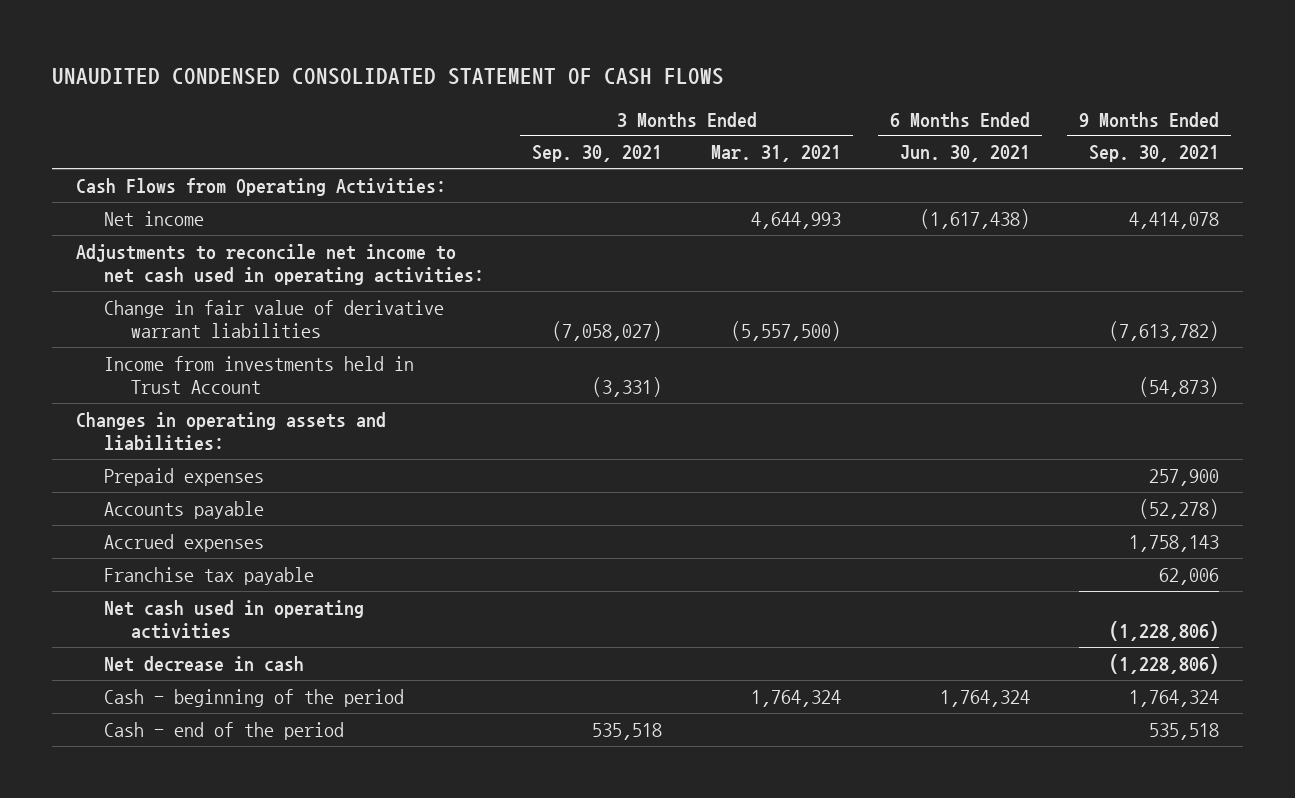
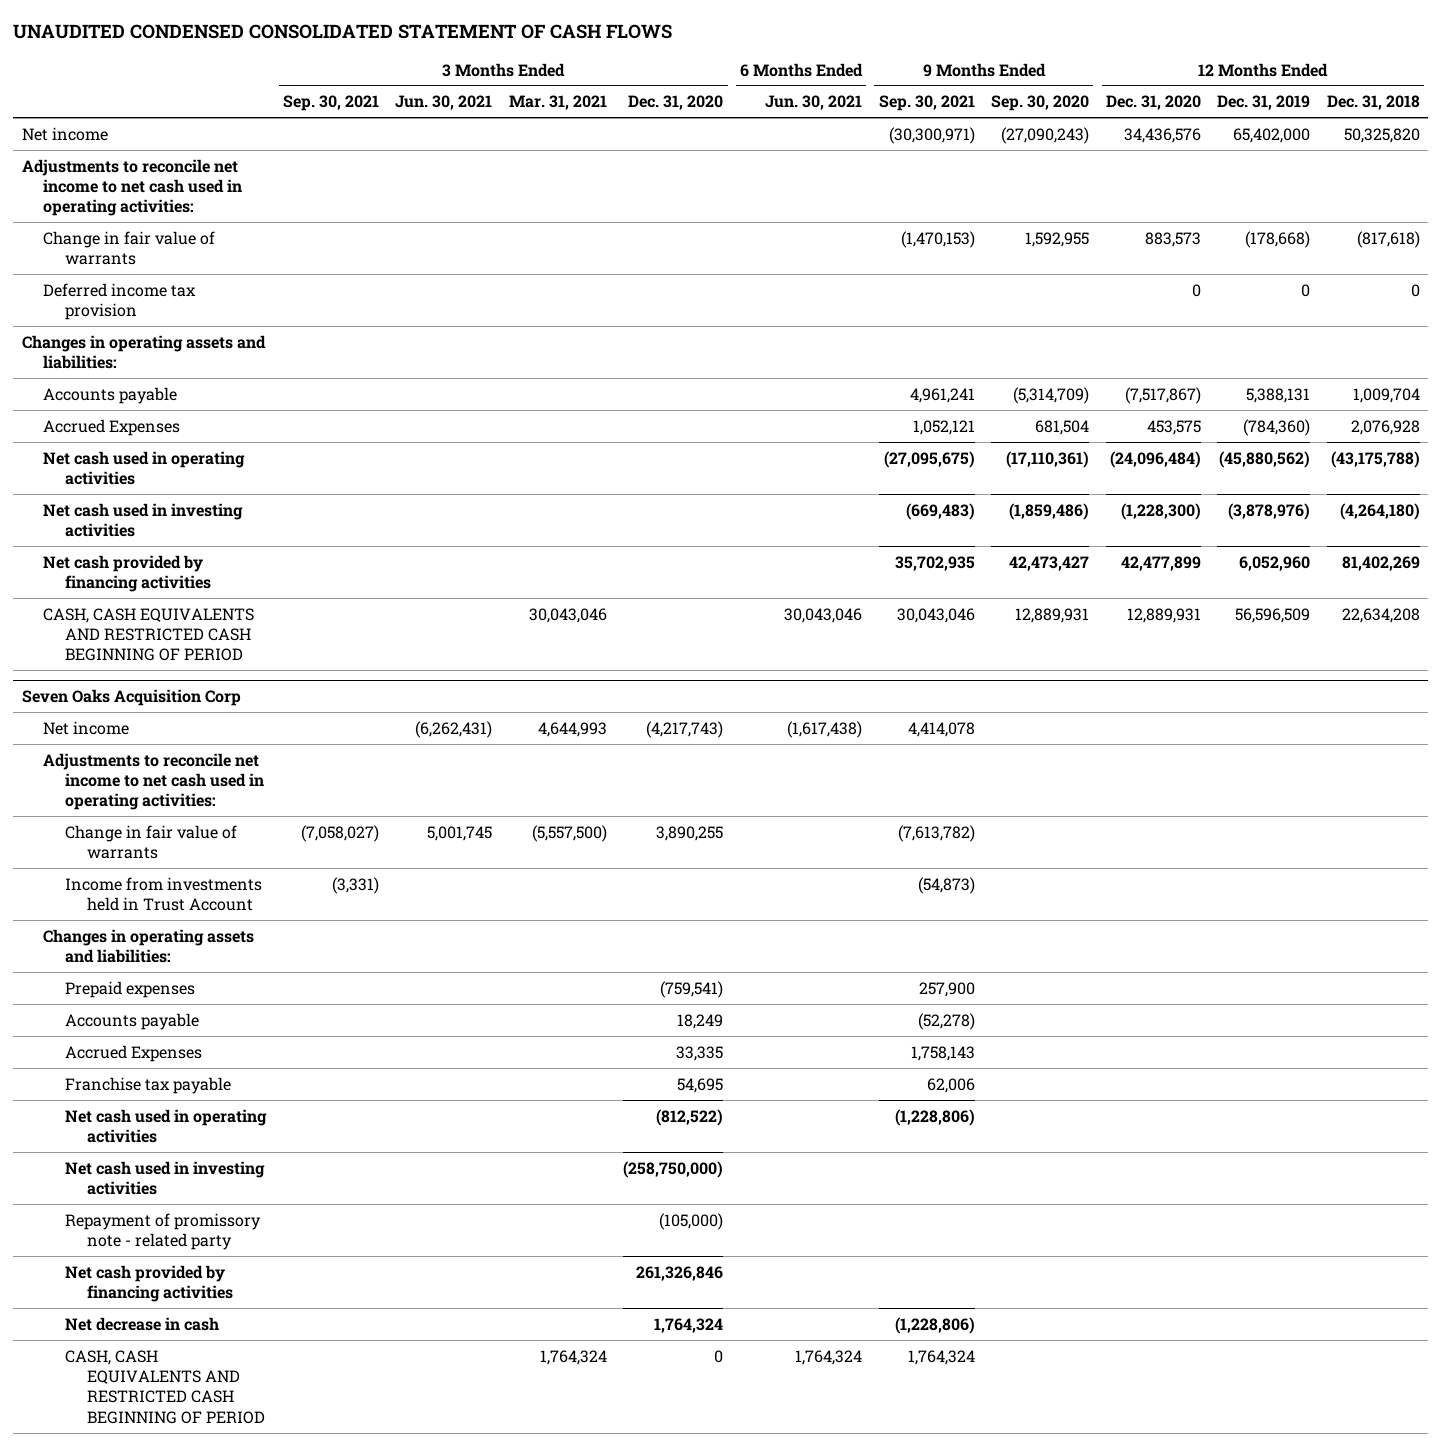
- | 3 Months Ended Sep. 30, 2021 | 3 Months Ended Mar. 31, 2021 | 6 Months Ended Jun. 30, 2021 | 9 Months Ended Sep. 30, 2021
+ | 3 Months Ended Sep. 30, 2021 | 3 Months Ended Jun. 30, 2021 | 3 Months Ended Mar. 31, 2021 | 3 Months Ended Dec. 31, 2020 | 6 Months Ended Jun. 30, 2021 | 9 Months Ended Sep. 30, 2021 | 9 Months Ended Sep. 30, 2020 | 12 Months Ended Dec. 31, 2020 | 12 Months Ended Dec. 31, 2019 | 12 Months Ended Dec. 31, 2018
- Cash Flows from Operating Activities:
+ Net income | | | | | | (30,300,971) | (27,090,243) | 34,436,576 | 65,402,000 | 50,325,820
+ Adjustments to reconcile net income to net cash used in operating activities:
+ Change in fair value of warrants | | | | | | (1,470,153) | 1,592,955 | 883,573 | (178,668) | (817,618)
+ Deferred income tax provision | | | | | | | | 0 | 0 | 0
+ Changes in operating assets and liabilities:
+ Accounts payable | | | | | | 4,961,241 | (5,314,709) | (7,517,867) | 5,388,131 | 1,009,704
+ Accrued Expenses | | | | | | 1,052,121 | 681,504 | 453,575 | (784,360) | 2,076,928
+ Net cash used in operating activities | | | | | | (27,095,675) | (17,110,361) | (24,096,484) | (45,880,562) | (43,175,788)
+ Net cash used in investing activities | | | | | | (669,483) | (1,859,486) | (1,228,300) | (3,878,976) | (4,264,180)
+ Net cash provided by financing activities | | | | | | 35,702,935 | 42,473,427 | 42,477,899 | 6,052,960 | 81,402,269
+ CASH, CASH EQUIVALENTS AND RESTRICTED CASH BEGINNING OF PERIOD | | | 30,043,046 | | 30,043,046 | 30,043,046 | 12,889,931 | 12,889,931 | 56,596,509 | 22,634,208
+ Seven Oaks Acquisition Corp
- Change in fair value of derivative warrant liabilities | (7,058,027) | (5,557,500) | | (7,613,782)
+ Change in fair value of warrants | (7,058,027) | 5,001,745 | (5,557,500) | 3,890,255 | | (7,613,782) | | | |
- Accrued expenses | | | | 1,758,143
+ Accrued Expenses | | | | 33,335 | | 1,758,143 | | | |
+ Net cash used in investing activities | | | | (258,750,000) | | | | | |
+ Repayment of promissory note - related party | | | | (105,000) | | | | | |
+ Net cash provided by financing activities | | | | 261,326,846 | | | | | |
- Cash - beginning of the period | | 1,764,324 | 1,764,324 | 1,764,324
- Cash - end of the period | 535,518 | | | 535,518
+ CASH, CASH EQUIVALENTS AND RESTRICTED CASH BEGINNING OF PERIOD | | | 1,764,324 | 0 | 1,764,324 | 1,764,324 | | | |

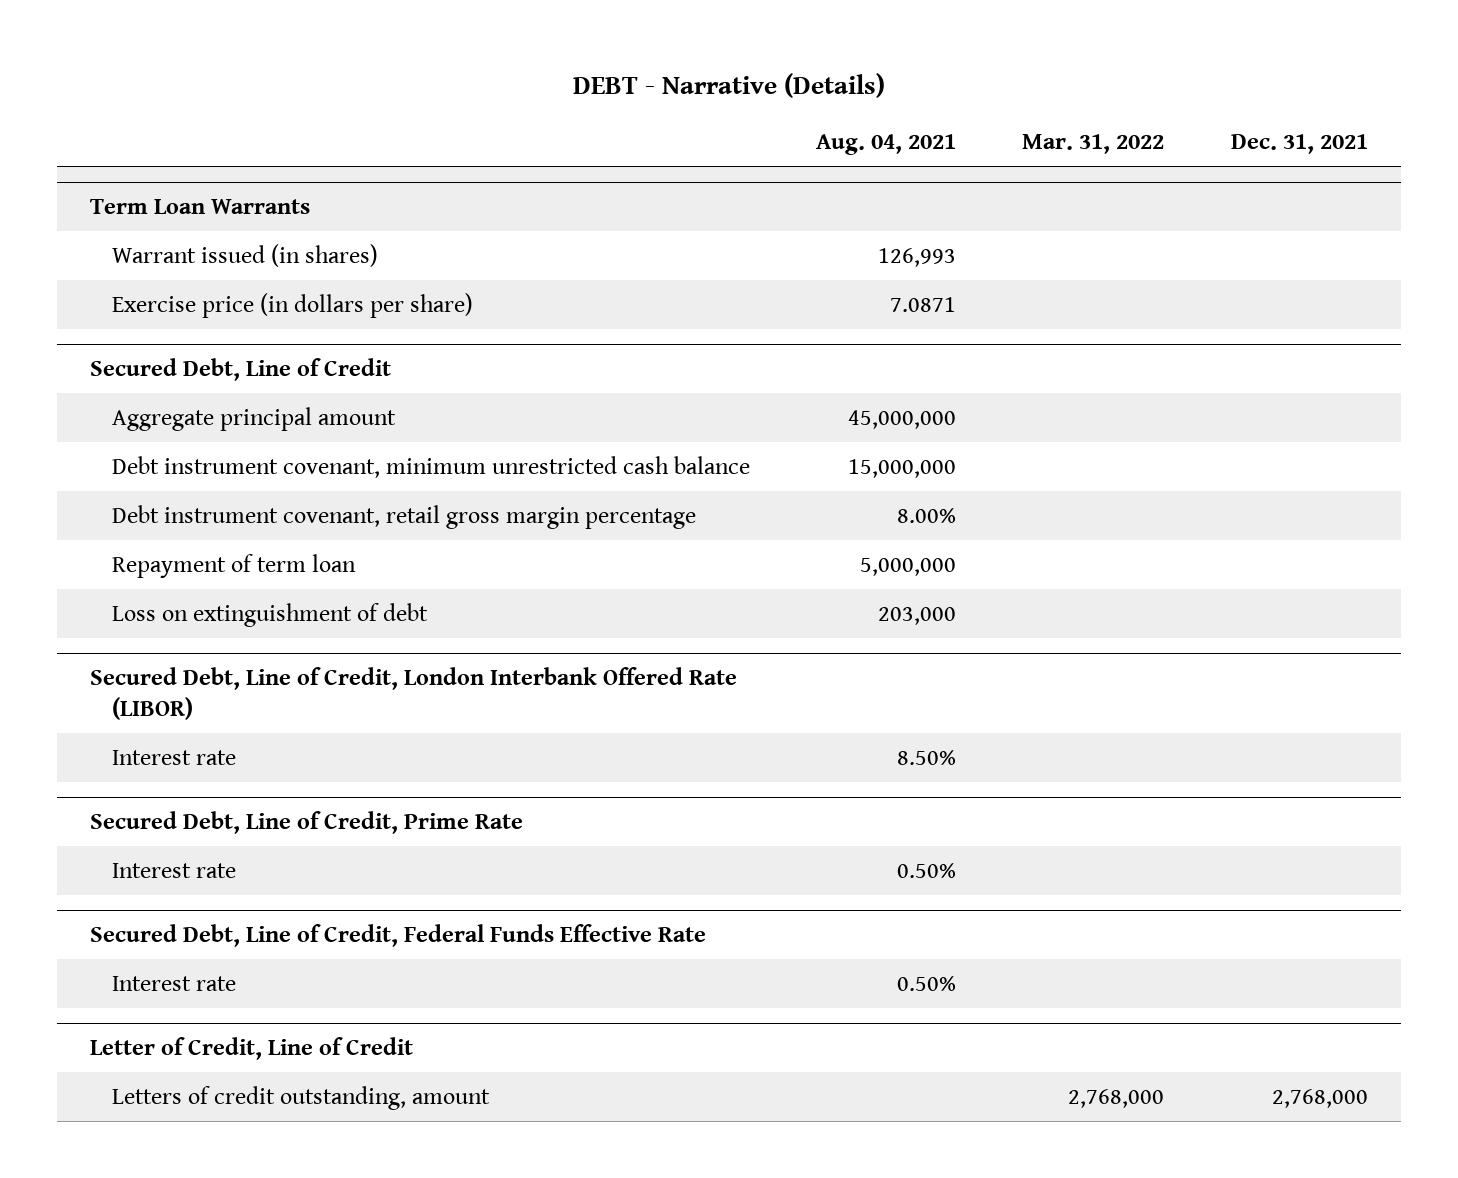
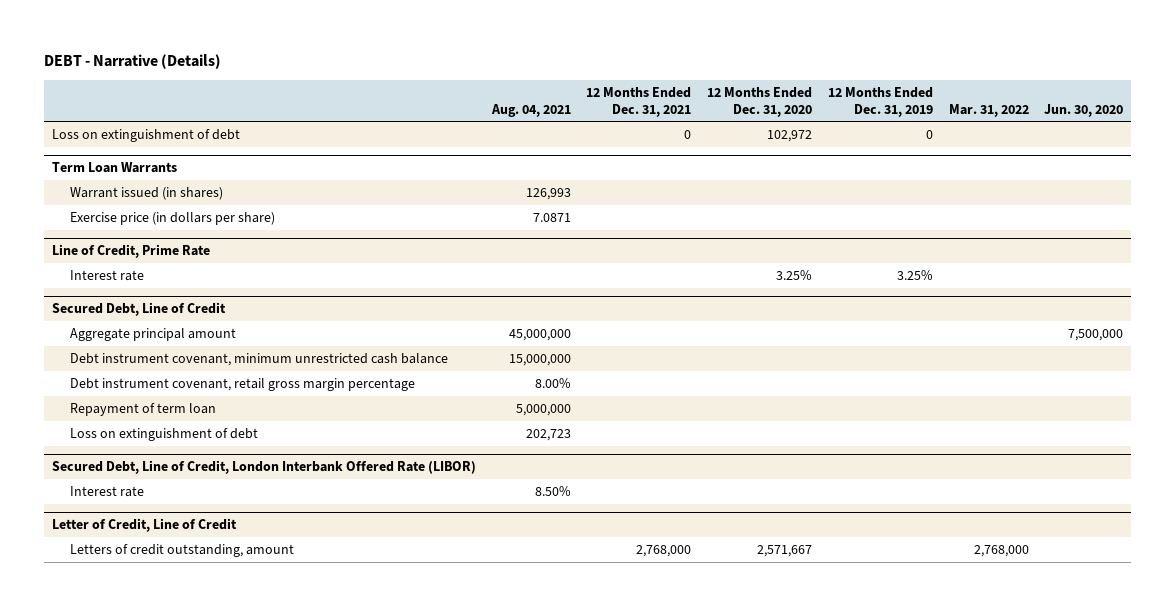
- | Aug. 04, 2021 | Mar. 31, 2022 | Dec. 31, 2021
+ | Aug. 04, 2021 | 12 Months Ended Dec. 31, 2021 | 12 Months Ended Dec. 31, 2020 | 12 Months Ended Dec. 31, 2019 | Mar. 31, 2022 | Jun. 30, 2020
+ Loss on extinguishment of debt | | 0 | 102,972 | 0 | |
+ Line of Credit, Prime Rate
+ Interest rate | | | 3.25% | 3.25% | |
@ Secured Debt, Line of Credit
- Loss on extinguishment of debt | 203,000 | |
+ Loss on extinguishment of debt | 202,723 | | | | |
- Secured Debt, Line of Credit, Prime Rate
- Interest rate | 0.50% | |
- Secured Debt, Line of Credit, Federal Funds Effective Rate
- Interest rate | 0.50% | |

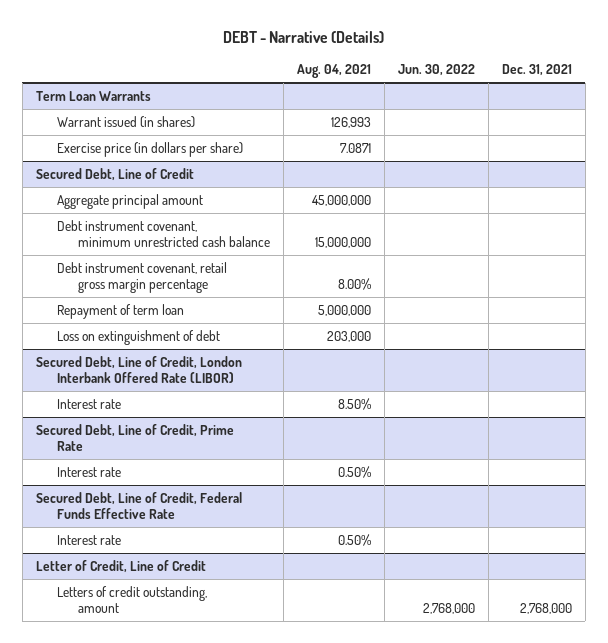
- | Aug. 04, 2021 | 12 Months Ended Dec. 31, 2021 | 12 Months Ended Dec. 31, 2020 | 12 Months Ended Dec. 31, 2019 | Mar. 31, 2022 | Jun. 30, 2020
+ | Aug. 04, 2021 | Jun. 30, 2022 | Dec. 31, 2021
- Loss on extinguishment of debt | | 0 | 102,972 | 0 | |
- Line of Credit, Prime Rate
- Interest rate | | | 3.25% | 3.25% | |
@ Secured Debt, Line of Credit
- Loss on extinguishment of debt | 202,723 | | | | |
+ Loss on extinguishment of debt | 203,000 | |
+ Secured Debt, Line of Credit, Prime Rate
+ Interest rate | 0.50% | |
+ Secured Debt, Line of Credit, Federal Funds Effective Rate
+ Interest rate | 0.50% | |

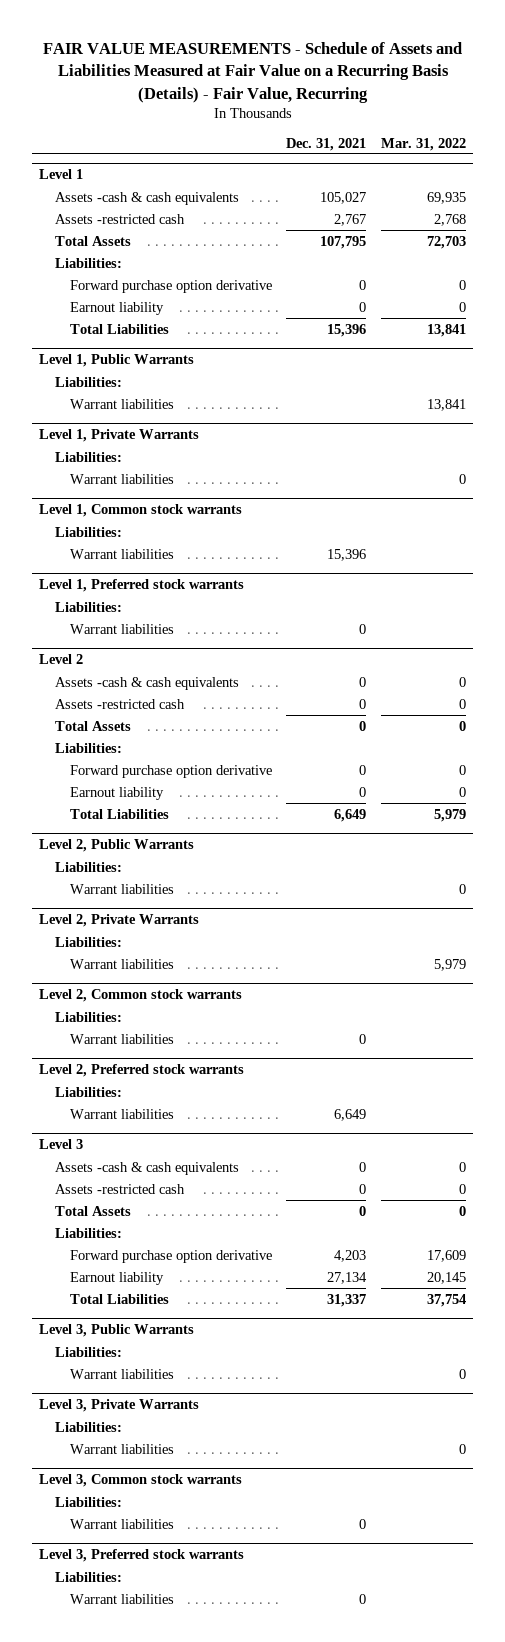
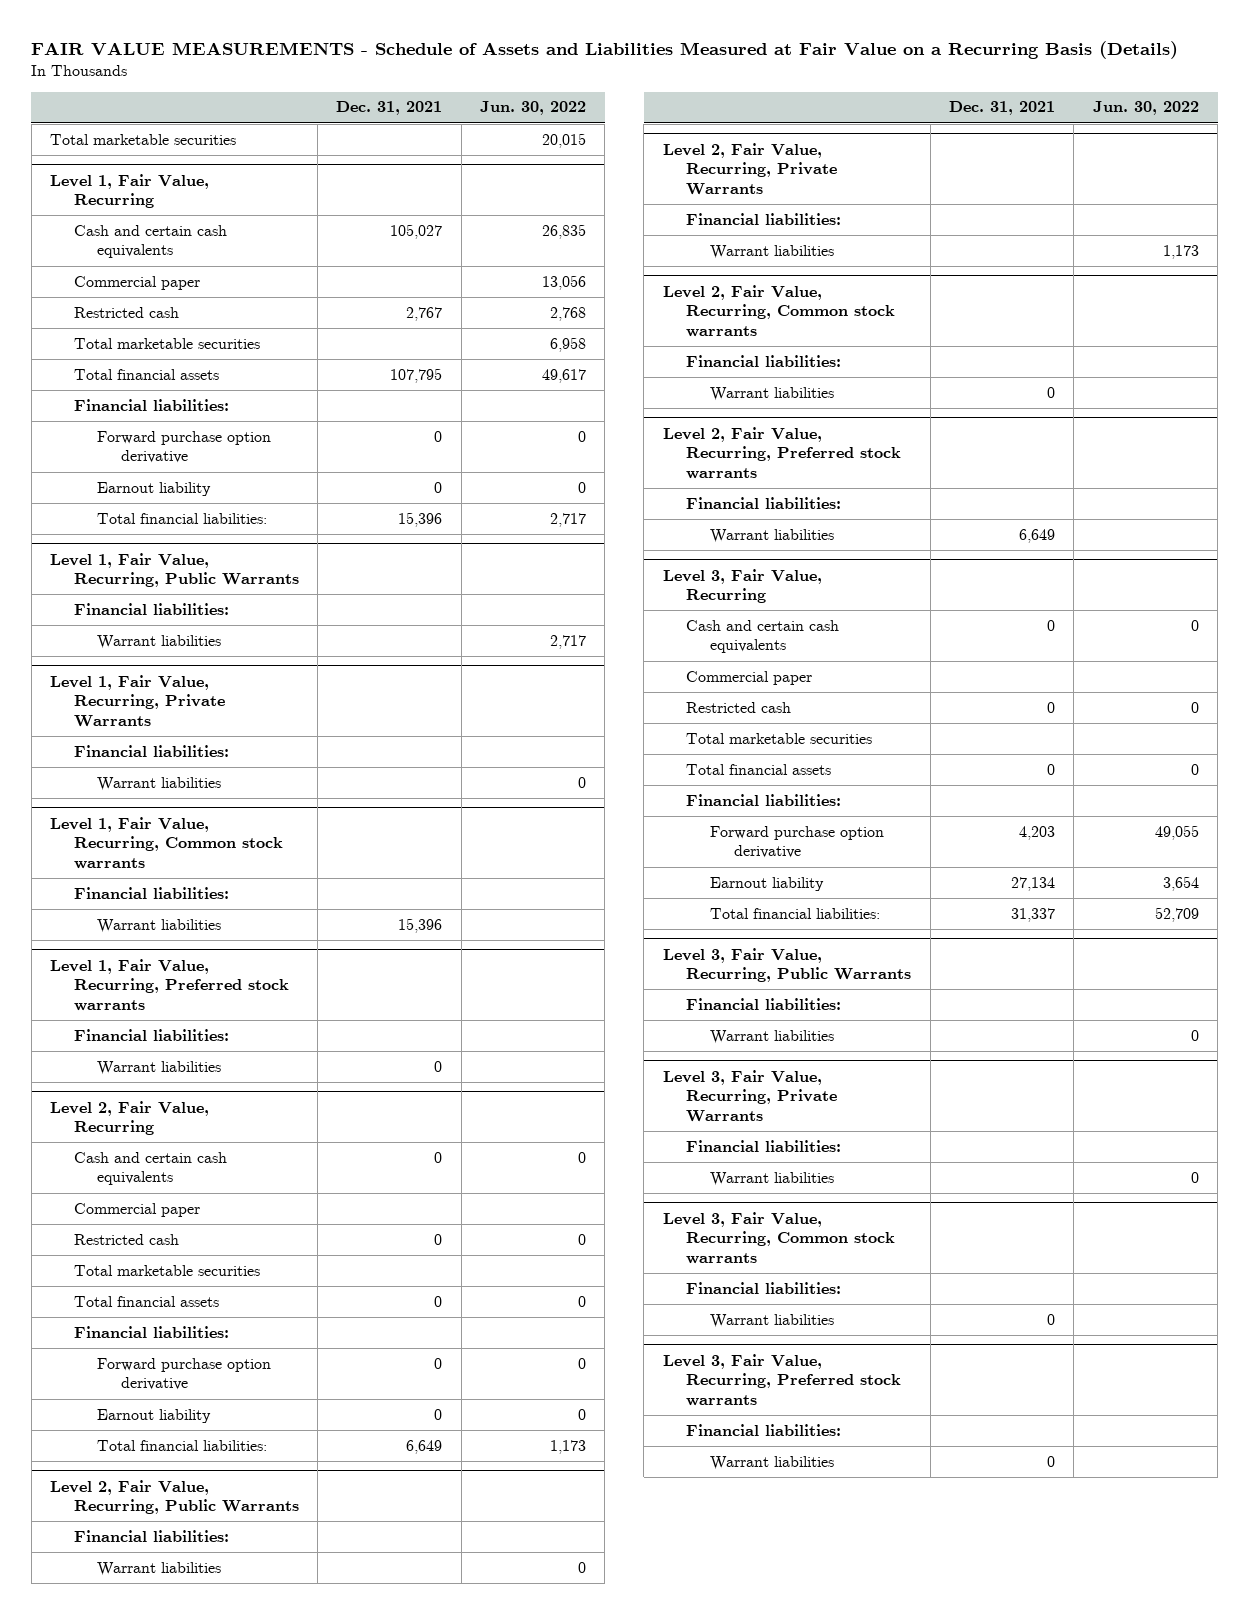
- FAIR VALUE MEASUREMENTS - Schedule of Assets and Liabilities Measured at Fair Value on a Recurring Basis (Details) - Fair Value, Recurring
+ FAIR VALUE MEASUREMENTS - Schedule of Assets and Liabilities Measured at Fair Value on a Recurring Basis (Details)
- | Dec. 31, 2021 | Mar. 31, 2022
+ | Dec. 31, 2021 | Jun. 30, 2022
- Level 1
- Assets -cash & cash equivalents | 105,027 | 69,935
- Assets -restricted cash | 2,767 | 2,768
- Total Assets | 107,795 | 72,703
- Liabilities:
+ Total marketable securities | | 20,015
+ Level 1, Fair Value, Recurring
+ Cash and certain cash equivalents | 105,027 | 26,835
+ Commercial paper | | 13,056
+ Restricted cash | 2,767 | 2,768
+ Total marketable securities | | 6,958
+ Total financial assets | 107,795 | 49,617
+ Financial liabilities:
- Total Liabilities | 15,396 | 13,841
- Level 1, Public Warrants
- Liabilities:
+ Total financial liabilities: | 15,396 | 2,717
+ Level 1, Fair Value, Recurring, Public Warrants
+ Financial liabilities:
- Level 1, Private Warrants
- Liabilities:
+ Level 1, Fair Value, Recurring, Private Warrants
+ Financial liabilities:
- Level 1, Common stock warrants
- Liabilities:
+ Level 1, Fair Value, Recurring, Common stock warrants
+ Financial liabilities:
- Level 1, Preferred stock warrants
- Liabilities:
+ Level 1, Fair Value, Recurring, Preferred stock warrants
+ Financial liabilities:
- Level 2
- Assets -cash & cash equivalents | 0 | 0
- Assets -restricted cash | 0 | 0
- Total Assets | 0 | 0
- Liabilities:
+ Level 2, Fair Value, Recurring
+ Cash and certain cash equivalents | 0 | 0
+ Commercial paper
+ Restricted cash | 0 | 0
+ Total marketable securities
+ Total financial assets | 0 | 0
+ Financial liabilities:
- Total Liabilities | 6,649 | 5,979
- Level 2, Public Warrants
- Liabilities:
+ Total financial liabilities: | 6,649 | 1,173
+ Level 2, Fair Value, Recurring, Public Warrants
+ Financial liabilities:
- Level 2, Private Warrants
- Liabilities:
+ Level 2, Fair Value, Recurring, Private Warrants
+ Financial liabilities:
- Level 2, Common stock warrants
- Liabilities:
+ Level 2, Fair Value, Recurring, Common stock warrants
+ Financial liabilities:
- Level 2, Preferred stock warrants
- Liabilities:
+ Level 2, Fair Value, Recurring, Preferred stock warrants
+ Financial liabilities:
- Level 3
- Assets -cash & cash equivalents | 0 | 0
- Assets -restricted cash | 0 | 0
- Total Assets | 0 | 0
- Liabilities:
+ Level 3, Fair Value, Recurring
+ Cash and certain cash equivalents | 0 | 0
+ Commercial paper
+ Restricted cash | 0 | 0
+ Total marketable securities
+ Total financial assets | 0 | 0
+ Financial liabilities:
- Total Liabilities | 31,337 | 37,754
- Level 3, Public Warrants
- Liabilities:
+ Total financial liabilities: | 31,337 | 52,709
+ Level 3, Fair Value, Recurring, Public Warrants
+ Financial liabilities:
- Level 3, Private Warrants
- Liabilities:
+ Level 3, Fair Value, Recurring, Private Warrants
+ Financial liabilities:
- Level 3, Common stock warrants
- Liabilities:
+ Level 3, Fair Value, Recurring, Common stock warrants
+ Financial liabilities:
- Level 3, Preferred stock warrants
- Liabilities:
+ Level 3, Fair Value, Recurring, Preferred stock warrants
+ Financial liabilities:

